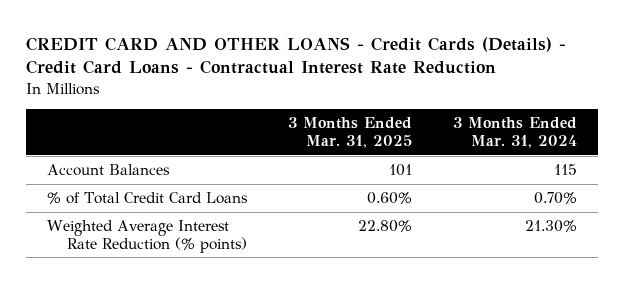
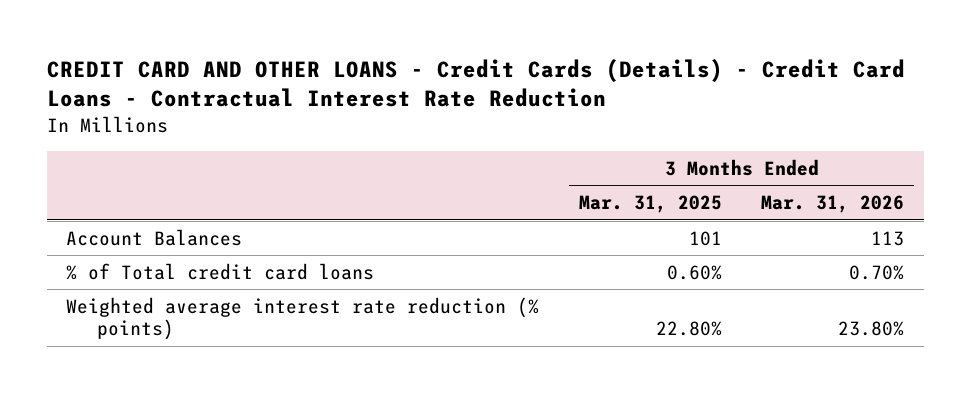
- | 3 Months Ended Mar. 31, 2025 | 3 Months Ended Mar. 31, 2024
+ | 3 Months Ended Mar. 31, 2025 | 3 Months Ended Mar. 31, 2026
- % of Total Credit Card Loans | 0.60% | 0.70%
- Weighted Average Interest Rate Reduction (% points) | 22.80% | 21.30%
+ % of Total credit card loans | 0.60% | 0.70%
+ Weighted average interest rate reduction (% points) | 22.80% | 23.80%

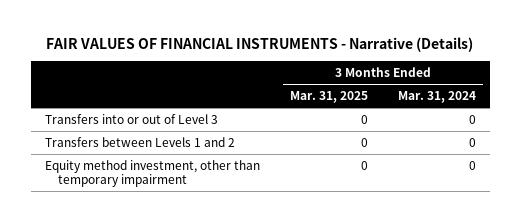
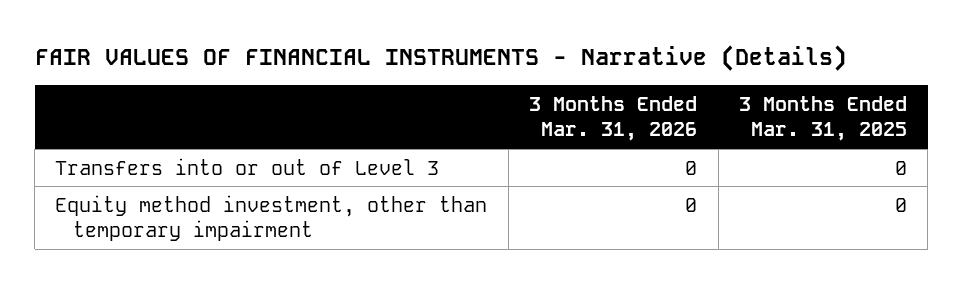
- | 3 Months Ended Mar. 31, 2025 | 3 Months Ended Mar. 31, 2024
+ | 3 Months Ended Mar. 31, 2026 | 3 Months Ended Mar. 31, 2025
- Transfers between Levels 1 and 2 | 0 | 0

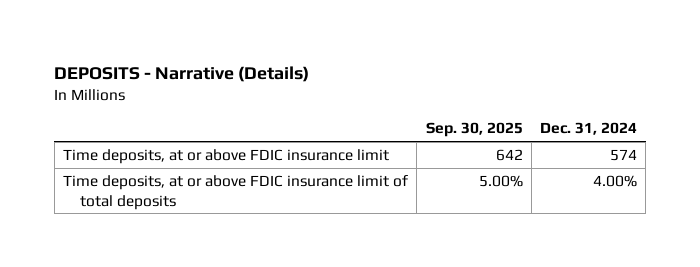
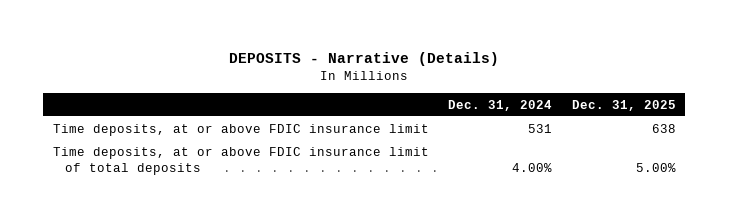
- | Sep. 30, 2025 | Dec. 31, 2024
+ | Dec. 31, 2024 | Dec. 31, 2025
- Time deposits, at or above FDIC insurance limit | 642 | 574
+ Time deposits, at or above FDIC insurance limit | 531 | 638

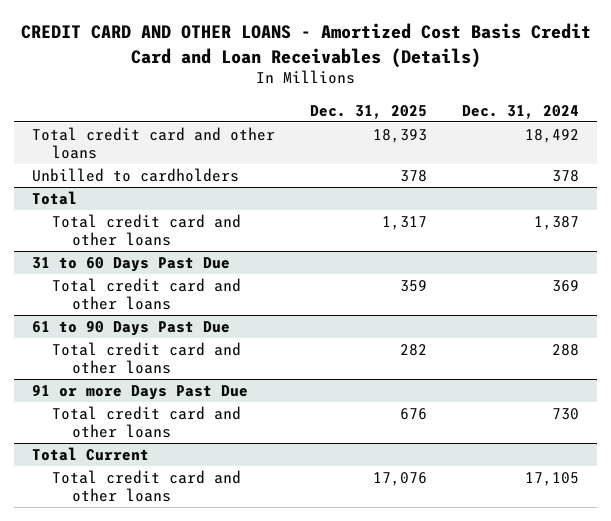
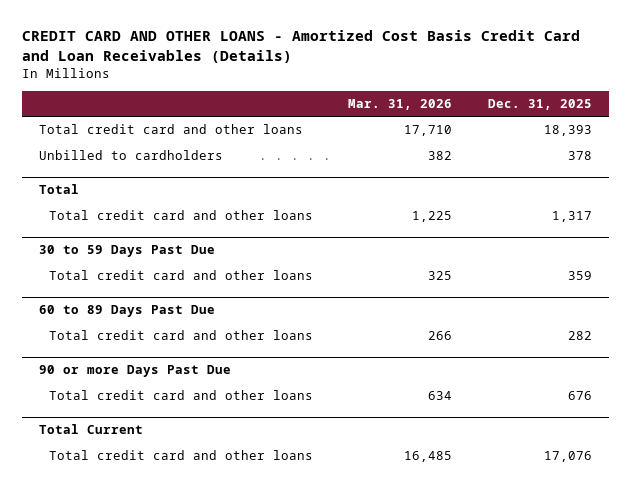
- | Dec. 31, 2025 | Dec. 31, 2024
+ | Mar. 31, 2026 | Dec. 31, 2025
- 31 to 60 Days Past Due
+ 30 to 59 Days Past Due
- 61 to 90 Days Past Due
+ 60 to 89 Days Past Due
- 91 or more Days Past Due
+ 90 or more Days Past Due

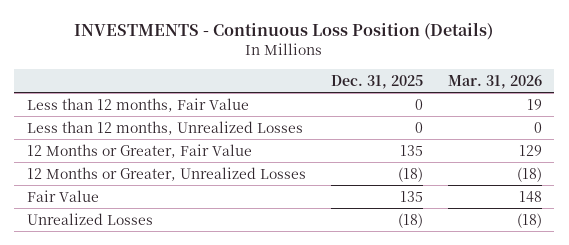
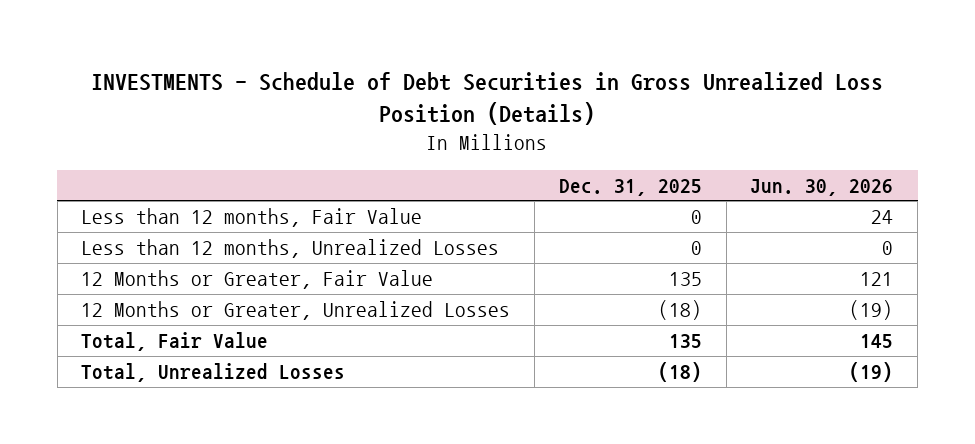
- INVESTMENTS - Continuous Loss Position (Details)
+ INVESTMENTS - Schedule of Debt Securities in Gross Unrealized Loss Position (Details)
- | Dec. 31, 2025 | Mar. 31, 2026
+ | Dec. 31, 2025 | Jun. 30, 2026
- Fair Value | 135 | 148
- Unrealized Losses | (18) | (18)
+ Total, Fair Value | 135 | 145
+ Total, Unrealized Losses | (18) | (19)

